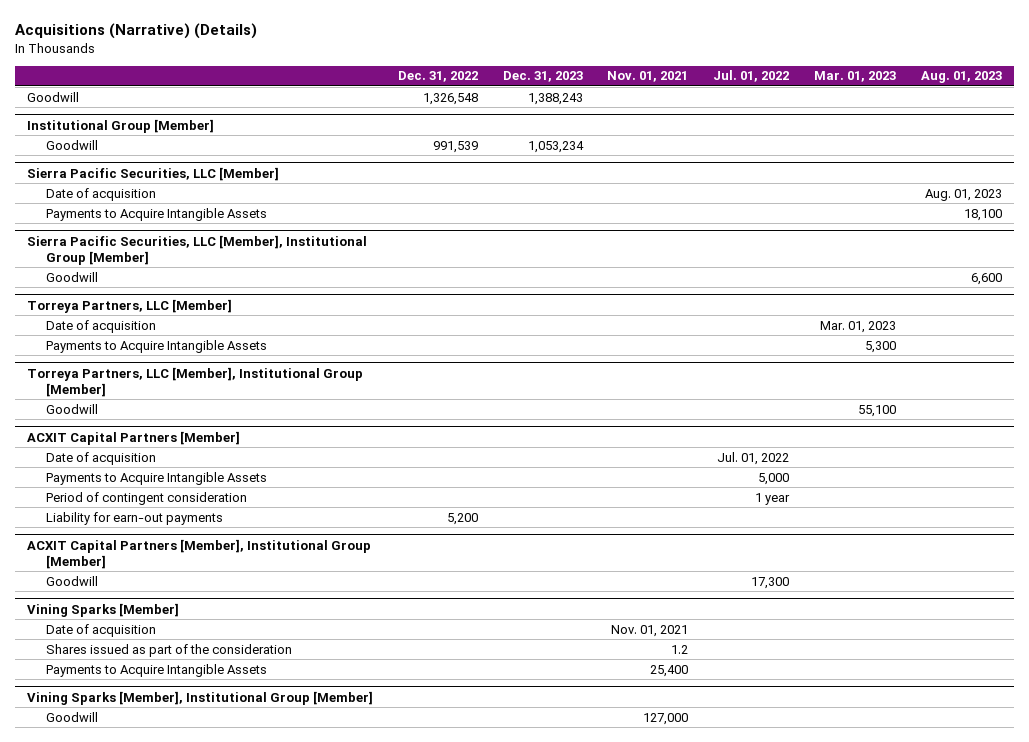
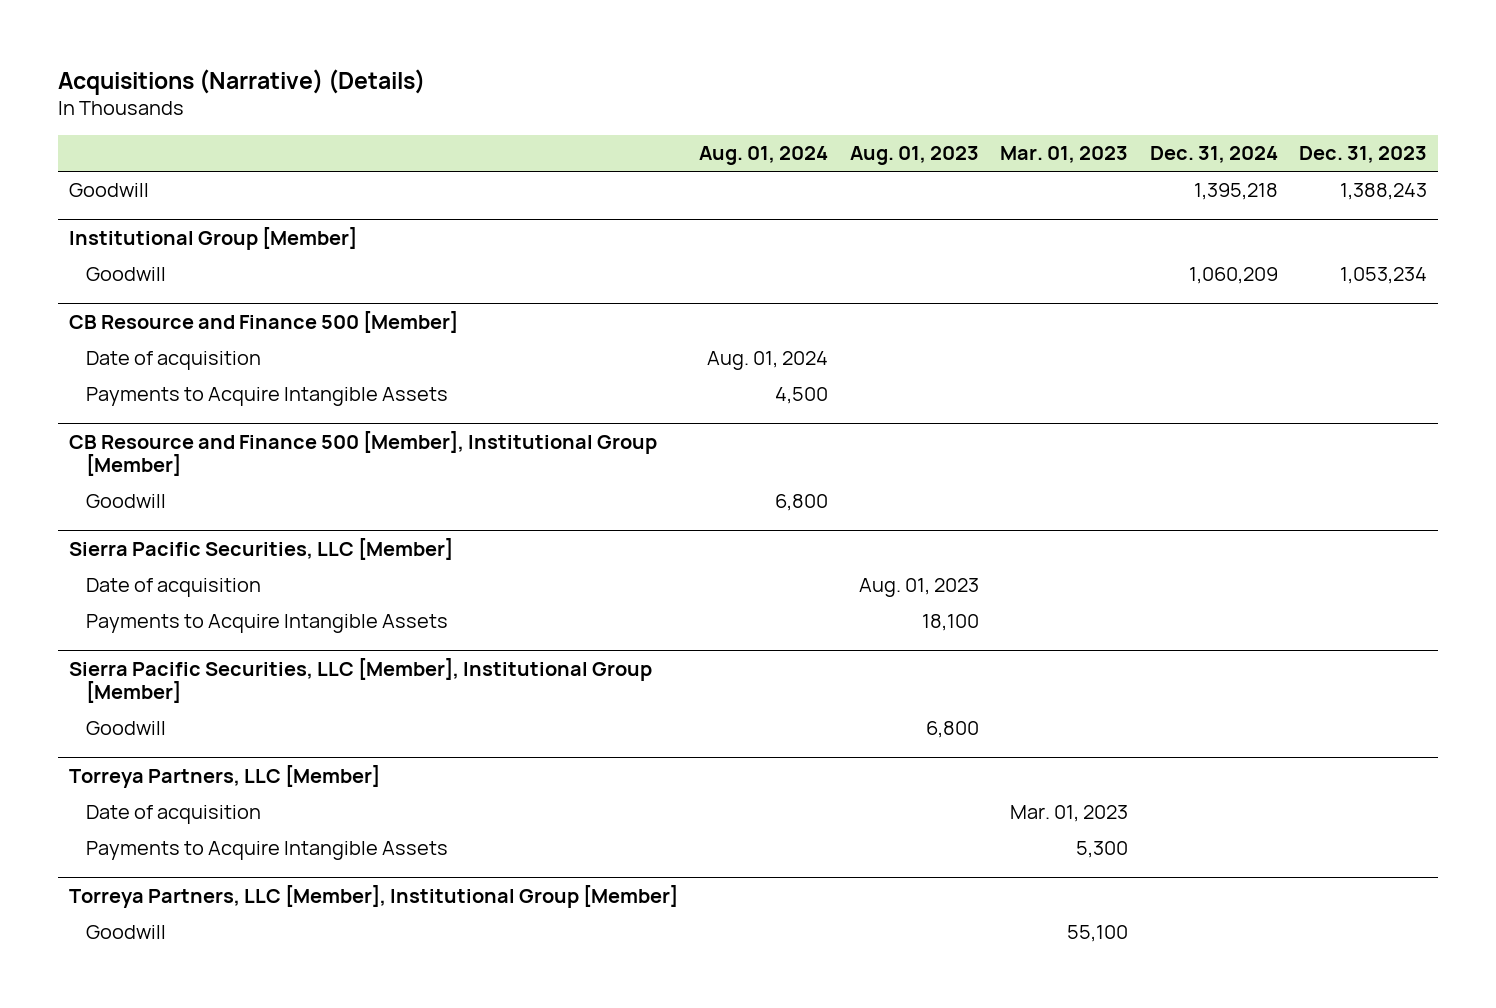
- | Dec. 31, 2022 | Dec. 31, 2023 | Nov. 01, 2021 | Jul. 01, 2022 | Mar. 01, 2023 | Aug. 01, 2023
+ | Aug. 01, 2024 | Aug. 01, 2023 | Mar. 01, 2023 | Dec. 31, 2024 | Dec. 31, 2023
+ CB Resource and Finance 500 [Member]
+ Date of acquisition | Aug. 01, 2024 | | | |
+ Payments to Acquire Intangible Assets | 4,500 | | | |
+ CB Resource and Finance 500 [Member], Institutional Group [Member]
+ Goodwill | 6,800 | | | |
@ Sierra Pacific Securities, LLC [Member], Institutional Group [Member]
- Goodwill | | | | | | 6,600
+ Goodwill | | 6,800 | | |
- ACXIT Capital Partners [Member]
- Date of acquisition | | | | Jul. 01, 2022 | |
- Payments to Acquire Intangible Assets | | | | 5,000 | |
- Period of contingent consideration | | | | 1 year | |
- Liability for earn-out payments | 5,200 | | | | |
- ACXIT Capital Partners [Member], Institutional Group [Member]
- Goodwill | | | | 17,300 | |
- Vining Sparks [Member]
- Date of acquisition | | | Nov. 01, 2021 | | |
- Shares issued as part of the consideration | | | 1.2 | | |
- Payments to Acquire Intangible Assets | | | 25,400 | | |
- Vining Sparks [Member], Institutional Group [Member]
- Goodwill | | | 127,000 | | |

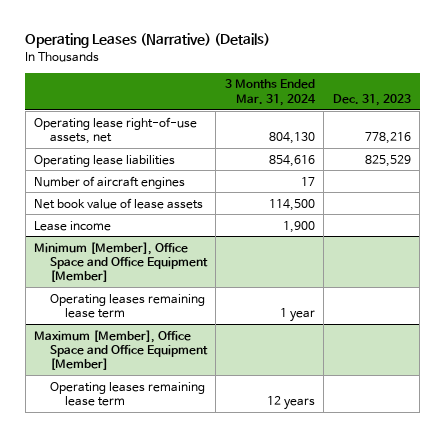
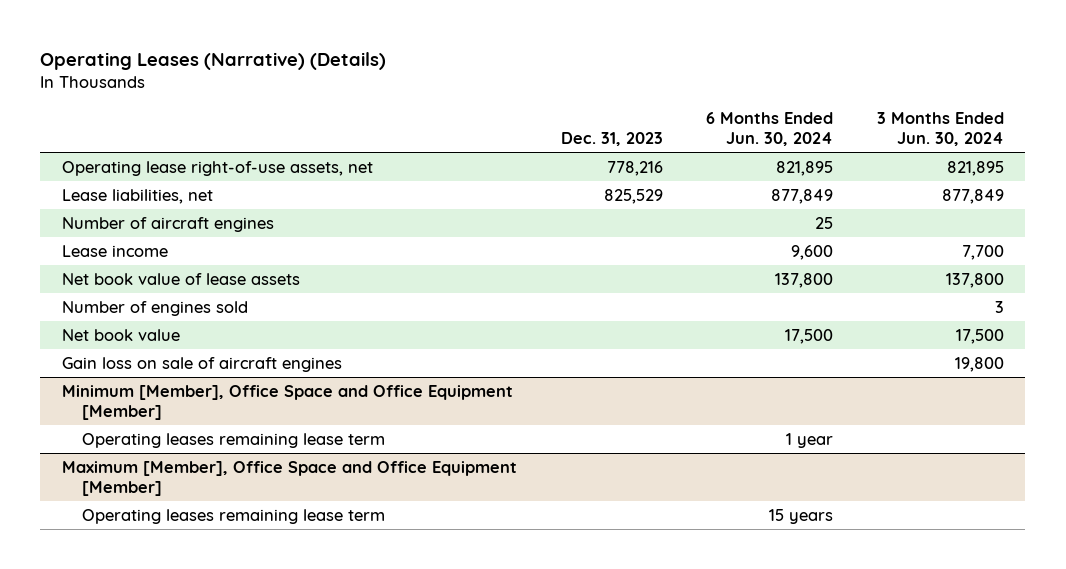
- | 3 Months Ended Mar. 31, 2024 | Dec. 31, 2023
+ | Dec. 31, 2023 | 6 Months Ended Jun. 30, 2024 | 3 Months Ended Jun. 30, 2024
- Operating lease liabilities | 854,616 | 825,529
+ Lease liabilities, net | 825,529 | 877,849 | 877,849
moved down: Net book value of lease assets | | 137,800 | 137,800
+ Number of engines sold | | | 3
+ Net book value | | 17,500 | 17,500
+ Gain loss on sale of aircraft engines | | | 19,800

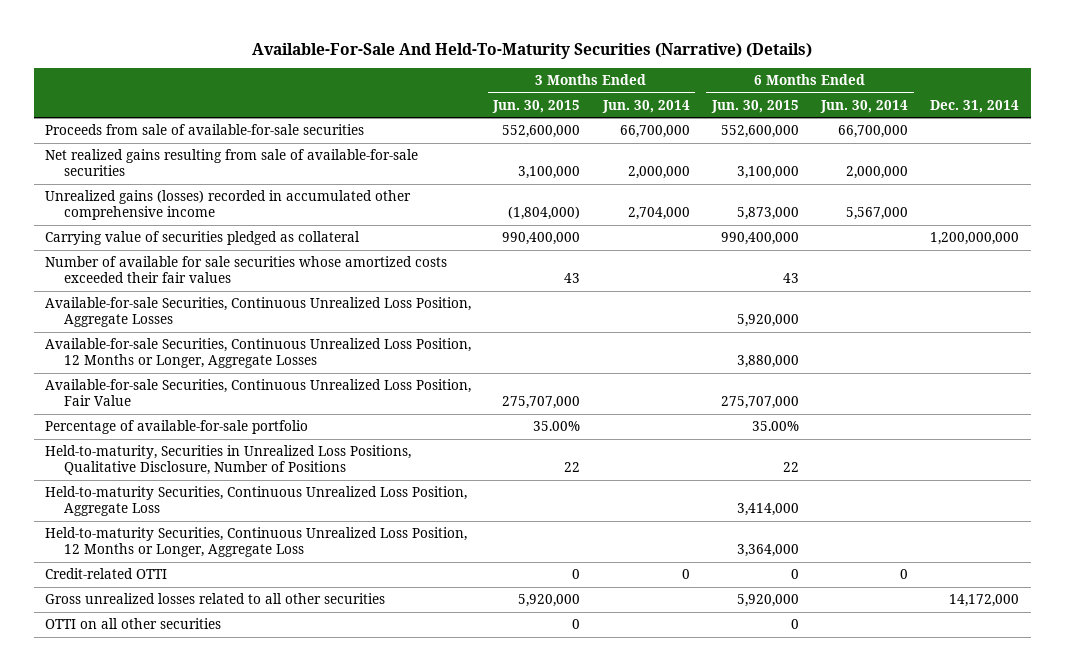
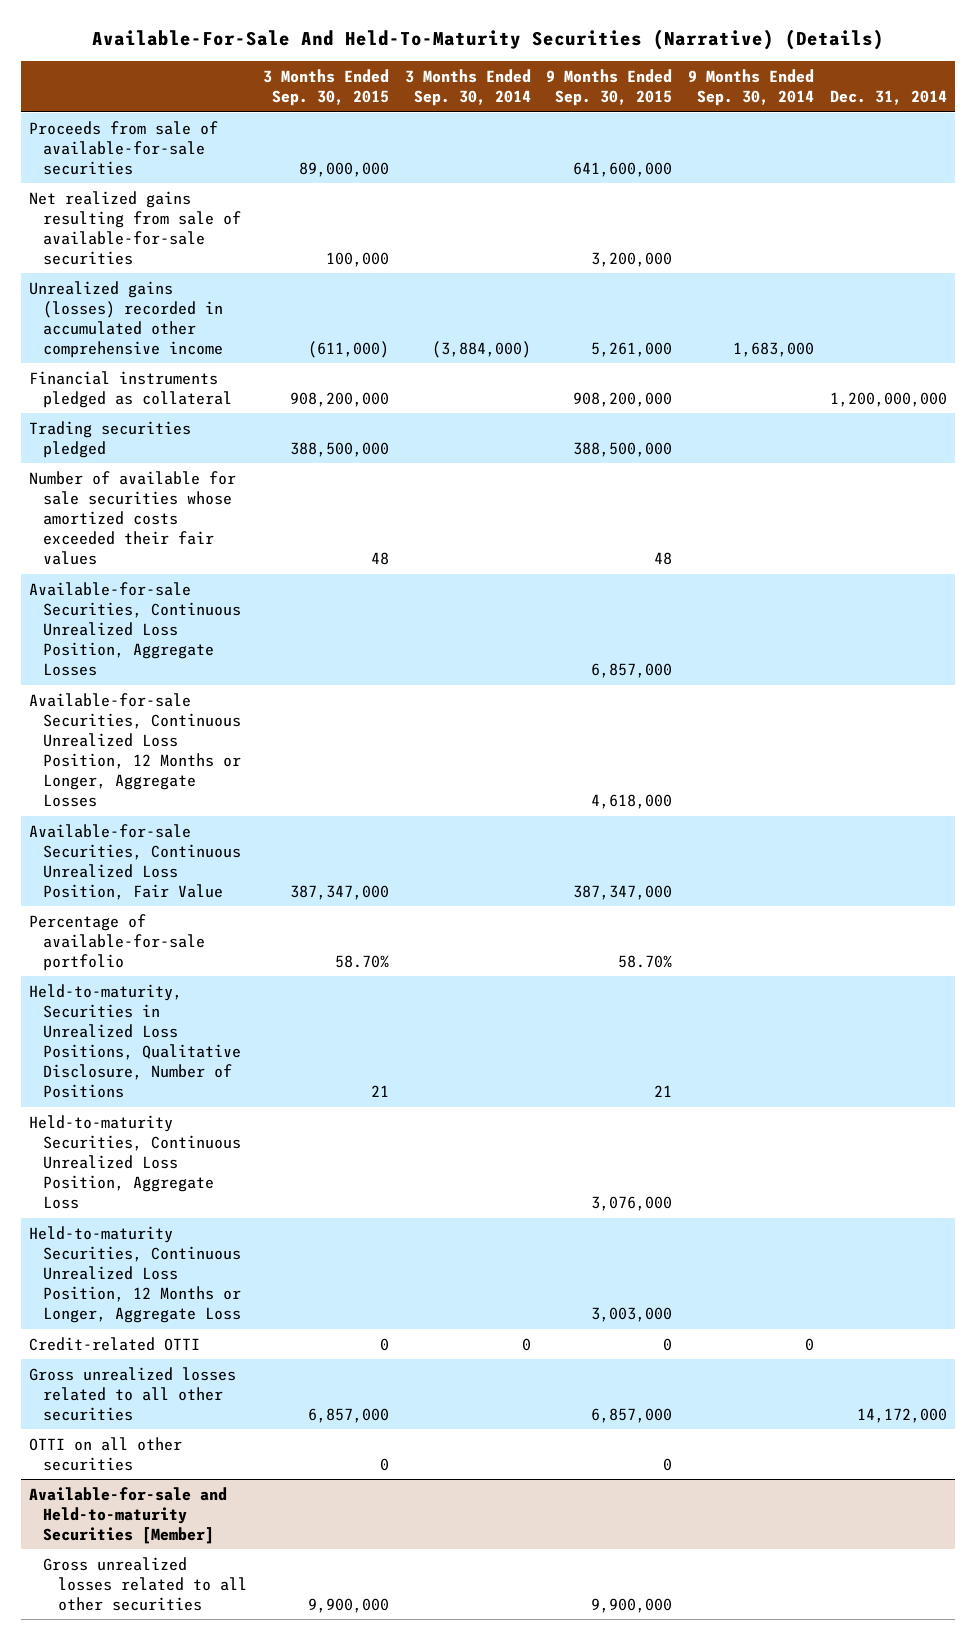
- | 3 Months Ended Jun. 30, 2015 | 3 Months Ended Jun. 30, 2014 | 6 Months Ended Jun. 30, 2015 | 6 Months Ended Jun. 30, 2014 | Dec. 31, 2014
+ | 3 Months Ended Sep. 30, 2015 | 3 Months Ended Sep. 30, 2014 | 9 Months Ended Sep. 30, 2015 | 9 Months Ended Sep. 30, 2014 | Dec. 31, 2014
- Carrying value of securities pledged as collateral | 990,400,000 | | 990,400,000 | | 1,200,000,000
+ Financial instruments pledged as collateral | 908,200,000 | | 908,200,000 | | 1,200,000,000
+ Trading securities pledged | 388,500,000 | | 388,500,000 | |
+ Available-for-sale and Held-to-maturity Securities [Member]
+ Gross unrealized losses related to all other securities | 9,900,000 | | 9,900,000 | |

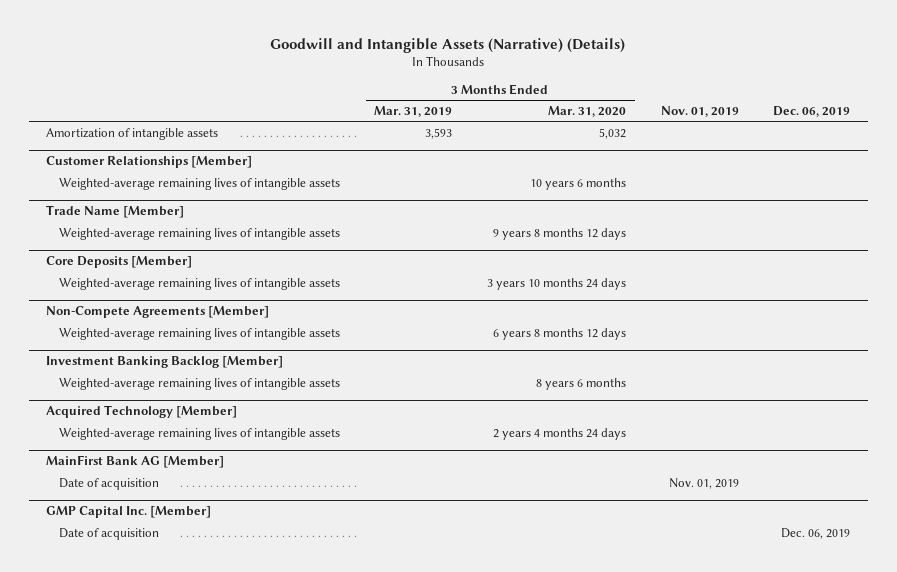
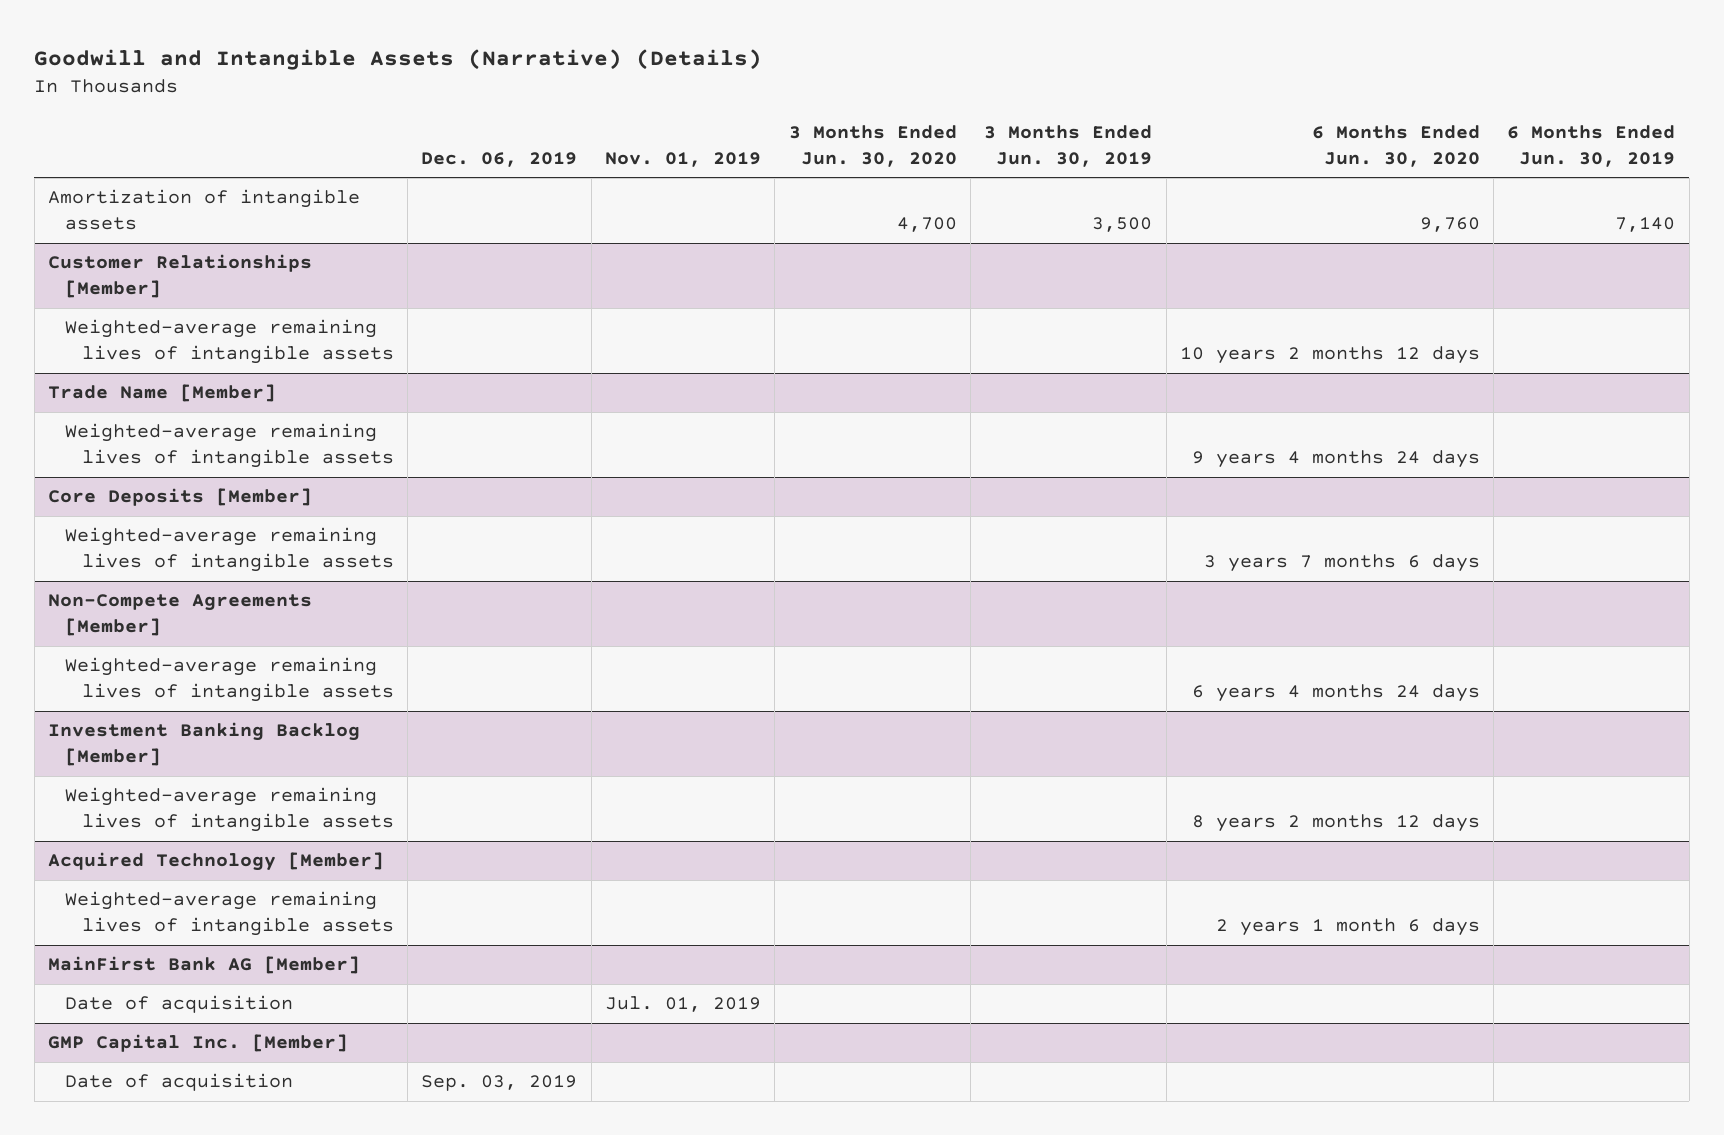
- | 3 Months Ended Mar. 31, 2019 | 3 Months Ended Mar. 31, 2020 | Nov. 01, 2019 | Dec. 06, 2019
+ | Dec. 06, 2019 | Nov. 01, 2019 | 3 Months Ended Jun. 30, 2020 | 3 Months Ended Jun. 30, 2019 | 6 Months Ended Jun. 30, 2020 | 6 Months Ended Jun. 30, 2019
@ MainFirst Bank AG [Member]
- Date of acquisition | | | Nov. 01, 2019 |
+ Date of acquisition | | Jul. 01, 2019 | | | |
@ GMP Capital Inc. [Member]
- Date of acquisition | | | | Dec. 06, 2019
+ Date of acquisition | Sep. 03, 2019 | | | | |

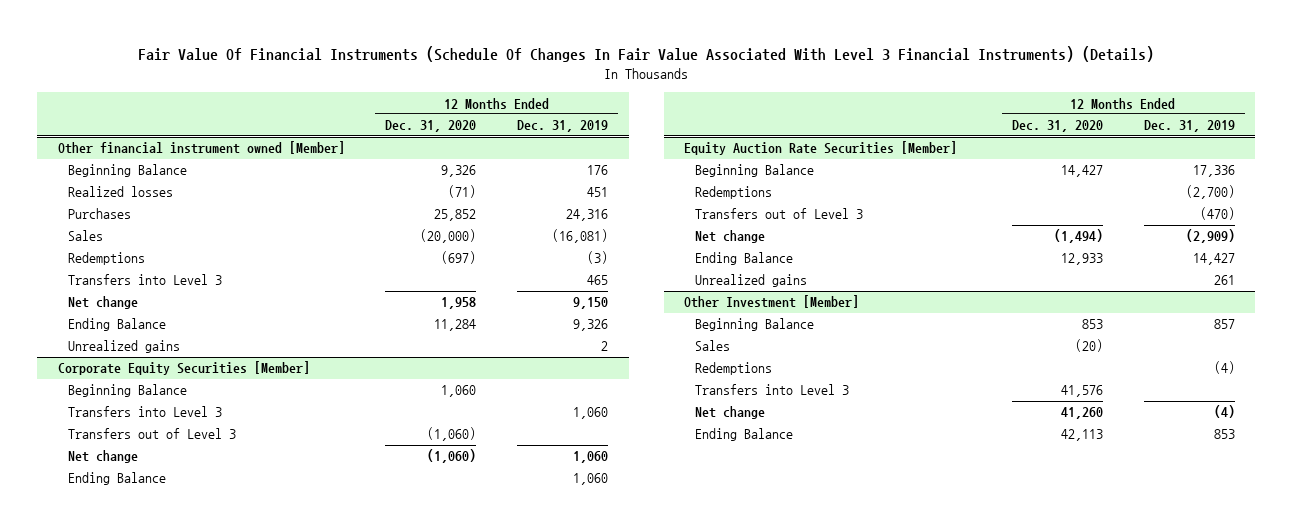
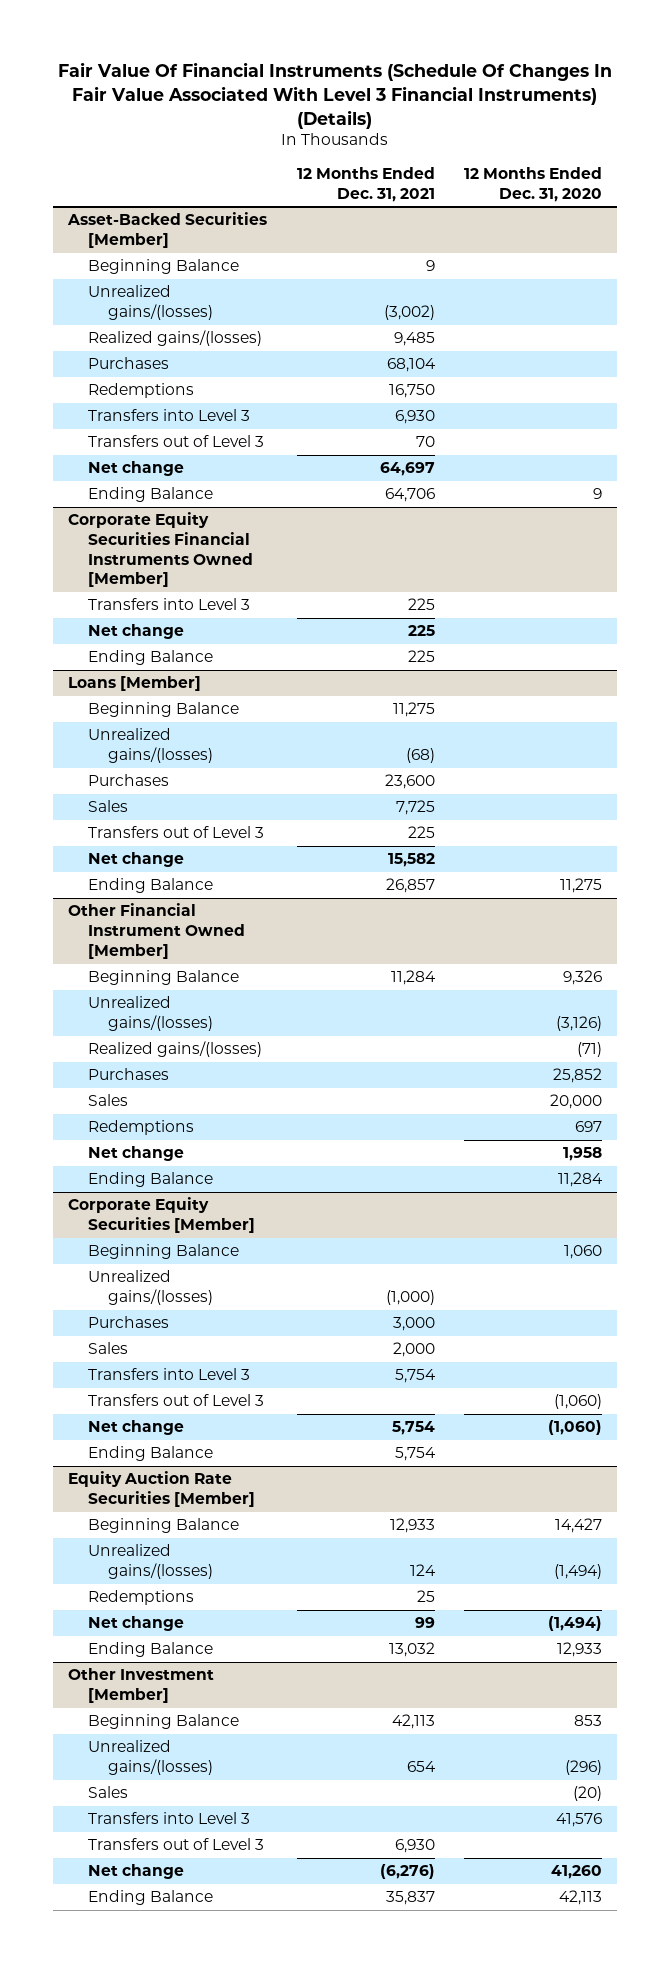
- | 12 Months Ended Dec. 31, 2020 | 12 Months Ended Dec. 31, 2019
+ | 12 Months Ended Dec. 31, 2021 | 12 Months Ended Dec. 31, 2020
- Other financial instrument owned [Member]
+ Asset-Backed Securities [Member]
+ Beginning Balance | 9 |
+ Unrealized gains/(losses) | (3,002) |
+ Realized gains/(losses) | 9,485 |
+ Purchases | 68,104 |
+ Redemptions | 16,750 |
+ Transfers into Level 3 | 6,930 |
+ Transfers out of Level 3 | 70 |
+ Net change | 64,697 |
+ Ending Balance | 64,706 | 9
+ Corporate Equity Securities Financial Instruments Owned [Member]
+ Transfers into Level 3 | 225 |
+ Net change | 225 |
+ Ending Balance | 225 |
+ Loans [Member]
+ Beginning Balance | 11,275 |
+ Unrealized gains/(losses) | (68) |
+ Purchases | 23,600 |
+ Sales | 7,725 |
+ Transfers out of Level 3 | 225 |
+ Net change | 15,582 |
+ Ending Balance | 26,857 | 11,275
+ Other Financial Instrument Owned [Member]
- Realized losses | (71) | 451
+ Unrealized gains/(losses) | | (3,126)
+ Realized gains/(losses) | | (71)
- Sales | (20,000) | (16,081)
- Redemptions | (697) | (3)
- Transfers into Level 3 | | 465
+ Sales | | 20,000
+ Redemptions | | 697
- Unrealized gains | | 2
@ Corporate Equity Securities [Member]
+ Unrealized gains/(losses) | (1,000) |
+ Purchases | 3,000 |
+ Sales | 2,000 |
@ Equity Auction Rate Securities [Member]
+ Unrealized gains/(losses) | 124 | (1,494)
- Transfers out of Level 3 | | (470)
- Unrealized gains | | 261
@ Other Investment [Member]
+ Unrealized gains/(losses) | 654 | (296)
- Redemptions | | (4)
+ Transfers out of Level 3 | 6,930 |

